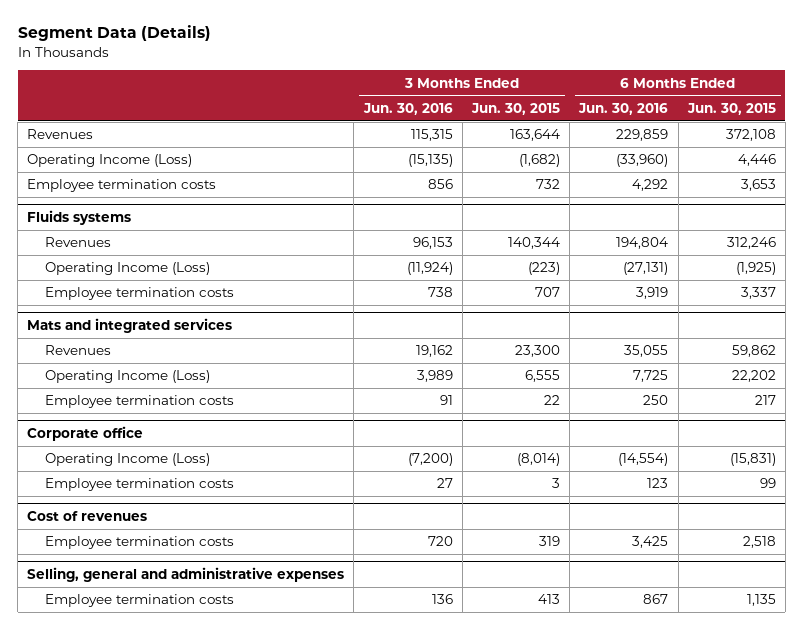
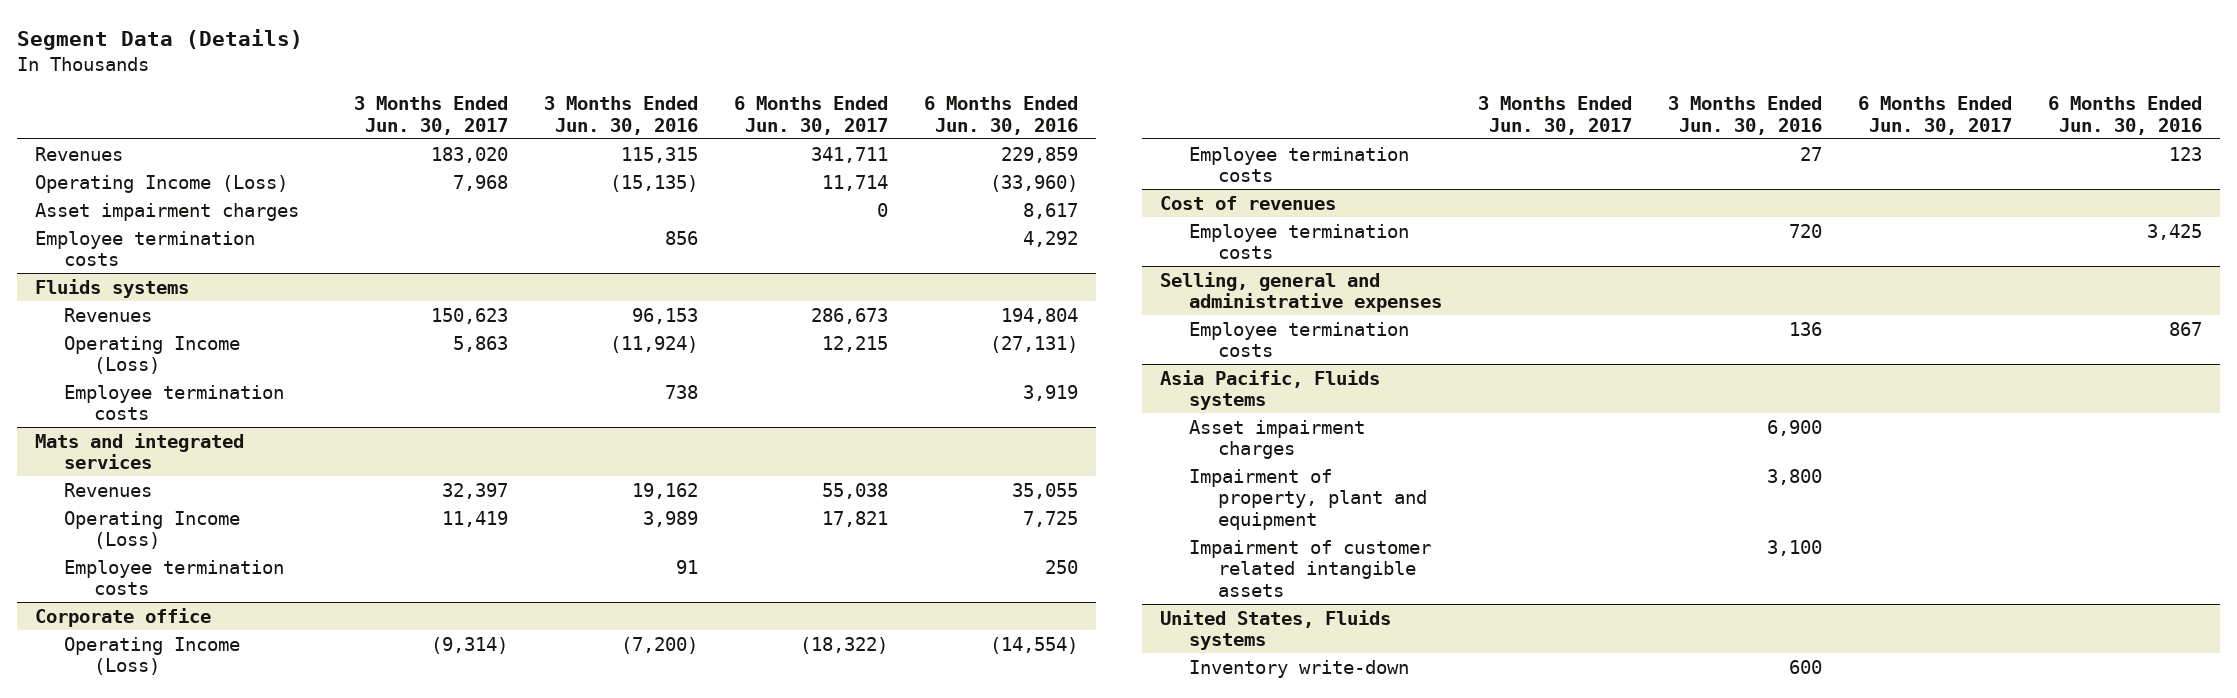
- | 3 Months Ended Jun. 30, 2016 | 3 Months Ended Jun. 30, 2015 | 6 Months Ended Jun. 30, 2016 | 6 Months Ended Jun. 30, 2015
+ | 3 Months Ended Jun. 30, 2017 | 3 Months Ended Jun. 30, 2016 | 6 Months Ended Jun. 30, 2017 | 6 Months Ended Jun. 30, 2016
+ Asset impairment charges | | | 0 | 8,617
+ Asia Pacific, Fluids systems
+ Asset impairment charges | | 6,900 | |
+ Impairment of property, plant and equipment | | 3,800 | |
+ Impairment of customer related intangible assets | | 3,100 | |
+ United States, Fluids systems
+ Inventory write-down | | 600 | |

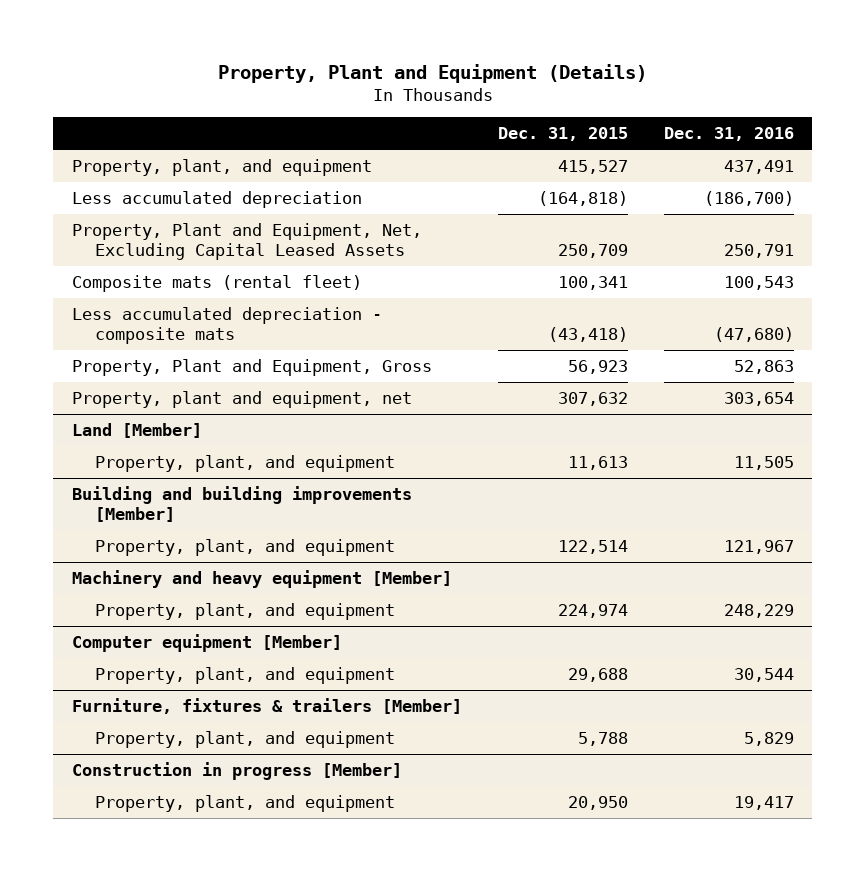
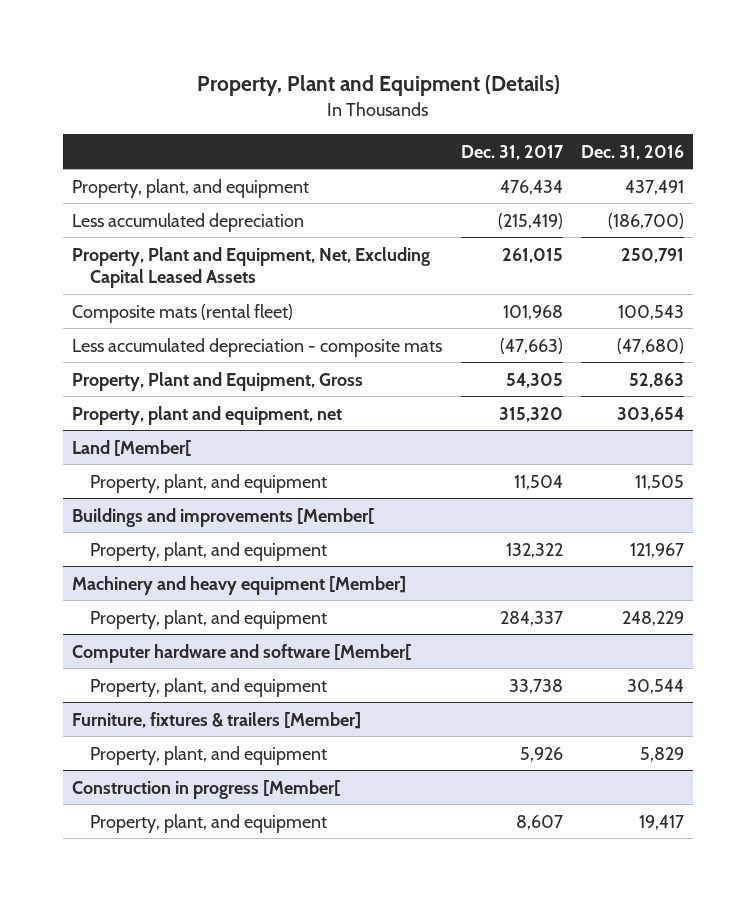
- | Dec. 31, 2015 | Dec. 31, 2016
+ | Dec. 31, 2017 | Dec. 31, 2016
- Land [Member]
+ Land [Member[
- Building and building improvements [Member]
+ Buildings and improvements [Member[
- Computer equipment [Member]
+ Computer hardware and software [Member[
- Construction in progress [Member]
+ Construction in progress [Member[

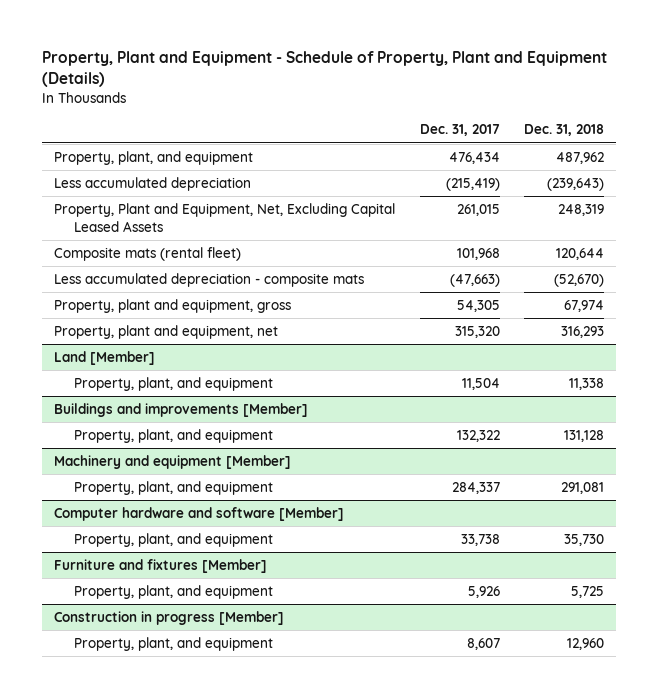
- Property, Plant and Equipment (Details)
+ Property, Plant and Equipment - Schedule of Property, Plant and Equipment (Details)
- | Dec. 31, 2017 | Dec. 31, 2016
+ | Dec. 31, 2017 | Dec. 31, 2018
- Property, Plant and Equipment, Gross | 54,305 | 52,863
+ Property, plant and equipment, gross | 54,305 | 67,974
- Land [Member[
+ Land [Member]
- Buildings and improvements [Member[
+ Buildings and improvements [Member]
- Machinery and heavy equipment [Member]
+ Machinery and equipment [Member]
- Computer hardware and software [Member[
+ Computer hardware and software [Member]
- Furniture, fixtures & trailers [Member]
+ Furniture and fixtures [Member]
- Construction in progress [Member[
+ Construction in progress [Member]

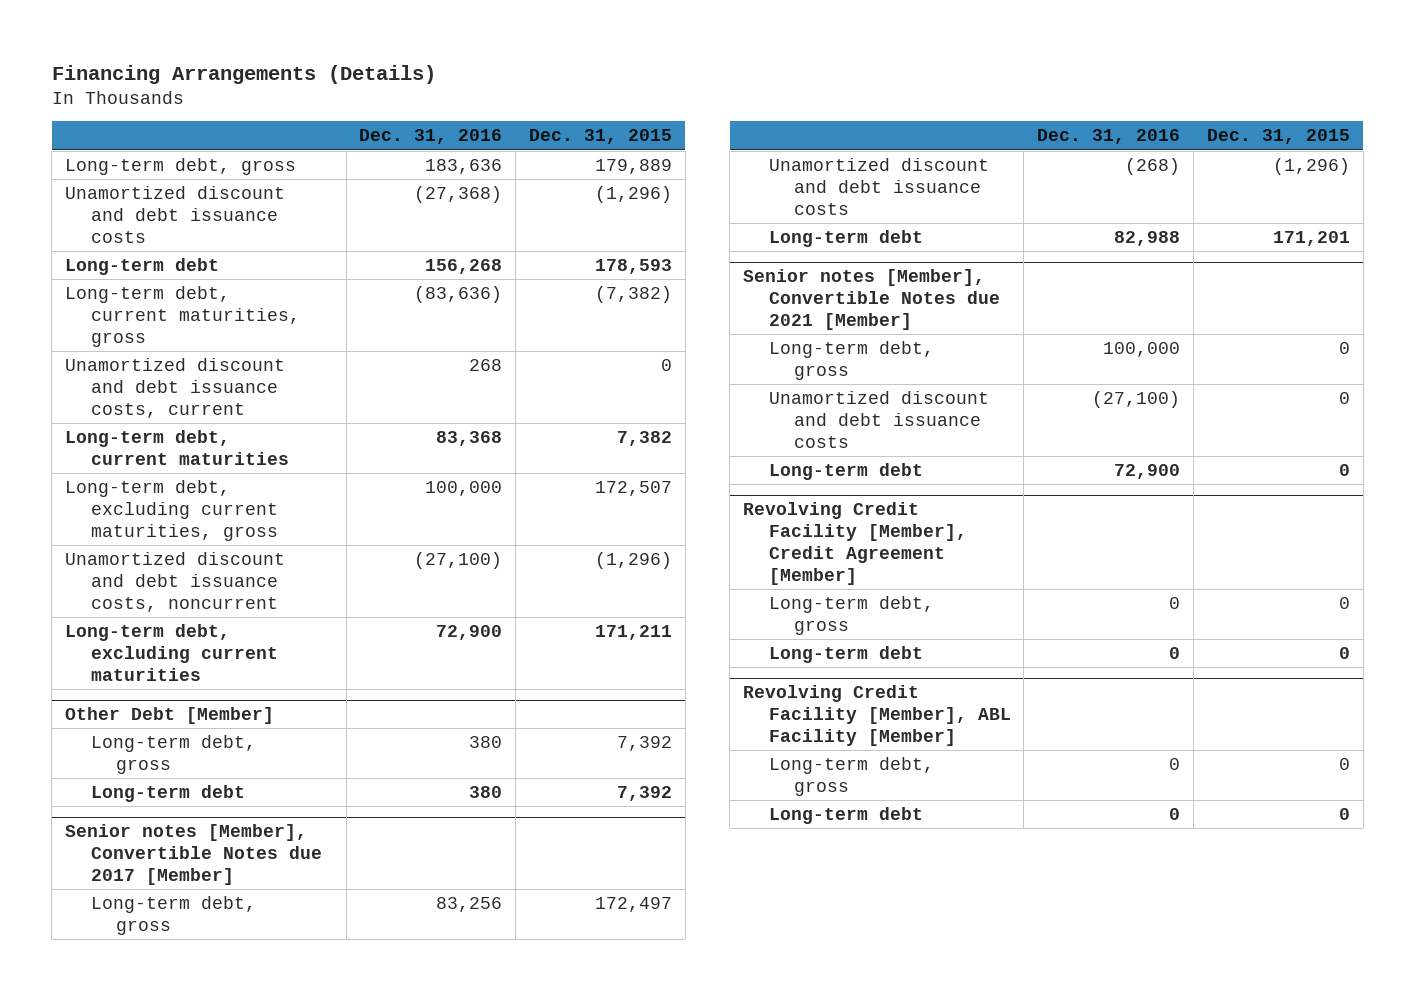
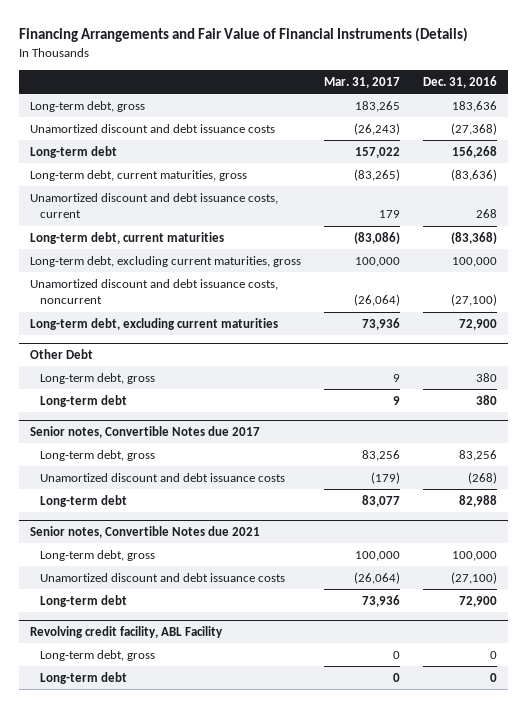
- Financing Arrangements (Details)
+ Financing Arrangements and Fair Value of Financial Instruments (Details)
- | Dec. 31, 2016 | Dec. 31, 2015
+ | Mar. 31, 2017 | Dec. 31, 2016
- Long-term debt, current maturities | 83,368 | 7,382
+ Long-term debt, current maturities | (83,086) | (83,368)
- Other Debt [Member]
+ Other Debt
- Senior notes [Member], Convertible Notes due 2017 [Member]
+ Senior notes, Convertible Notes due 2017
- Senior notes [Member], Convertible Notes due 2021 [Member]
+ Senior notes, Convertible Notes due 2021
- Revolving Credit Facility [Member], Credit Agreement [Member]
- Long-term debt, gross | 0 | 0
- Long-term debt | 0 | 0
- Revolving Credit Facility [Member], ABL Facility [Member]
+ Revolving credit facility, ABL Facility

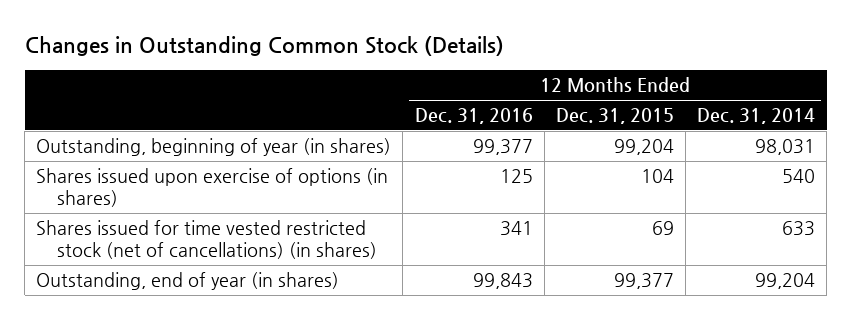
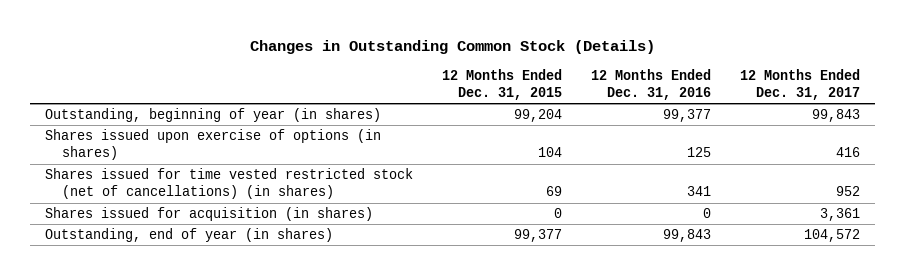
- | 12 Months Ended Dec. 31, 2016 | 12 Months Ended Dec. 31, 2015 | 12 Months Ended Dec. 31, 2014
+ | 12 Months Ended Dec. 31, 2015 | 12 Months Ended Dec. 31, 2016 | 12 Months Ended Dec. 31, 2017
+ Shares issued for acquisition (in shares) | 0 | 0 | 3,361

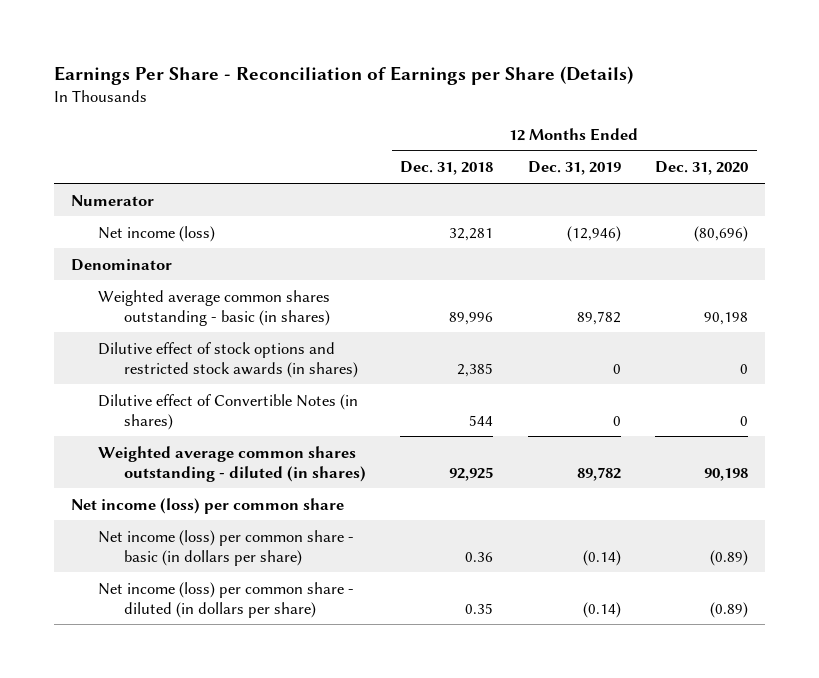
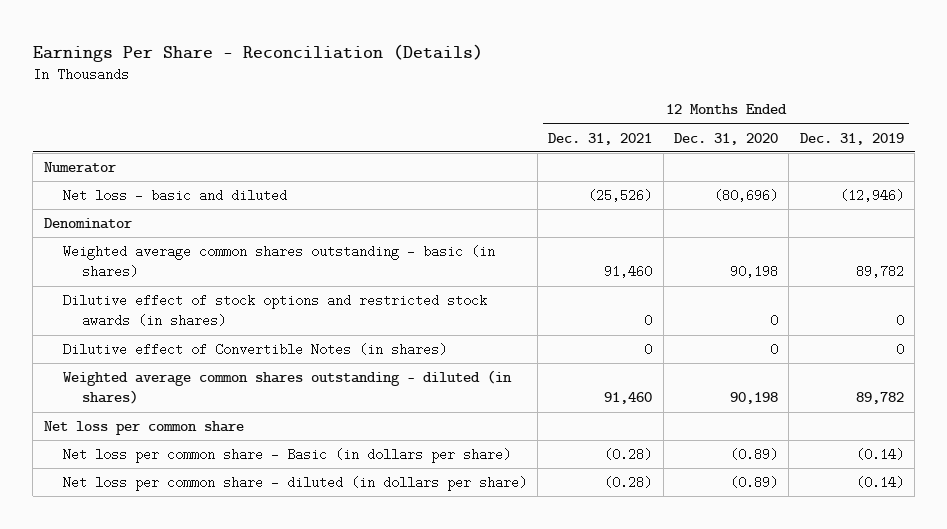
- Earnings Per Share - Reconciliation of Earnings per Share (Details)
+ Earnings Per Share - Reconciliation (Details)
- | 12 Months Ended Dec. 31, 2018 | 12 Months Ended Dec. 31, 2019 | 12 Months Ended Dec. 31, 2020
+ | 12 Months Ended Dec. 31, 2021 | 12 Months Ended Dec. 31, 2020 | 12 Months Ended Dec. 31, 2019
- Net income (loss) | 32,281 | (12,946) | (80,696)
+ Net loss - basic and diluted | (25,526) | (80,696) | (12,946)
- Net income (loss) per common share
- Net income (loss) per common share - basic (in dollars per share) | 0.36 | (0.14) | (0.89)
- Net income (loss) per common share - diluted (in dollars per share) | 0.35 | (0.14) | (0.89)
+ Net loss per common share
+ Net loss per common share - Basic (in dollars per share) | (0.28) | (0.89) | (0.14)
+ Net loss per common share - diluted (in dollars per share) | (0.28) | (0.89) | (0.14)

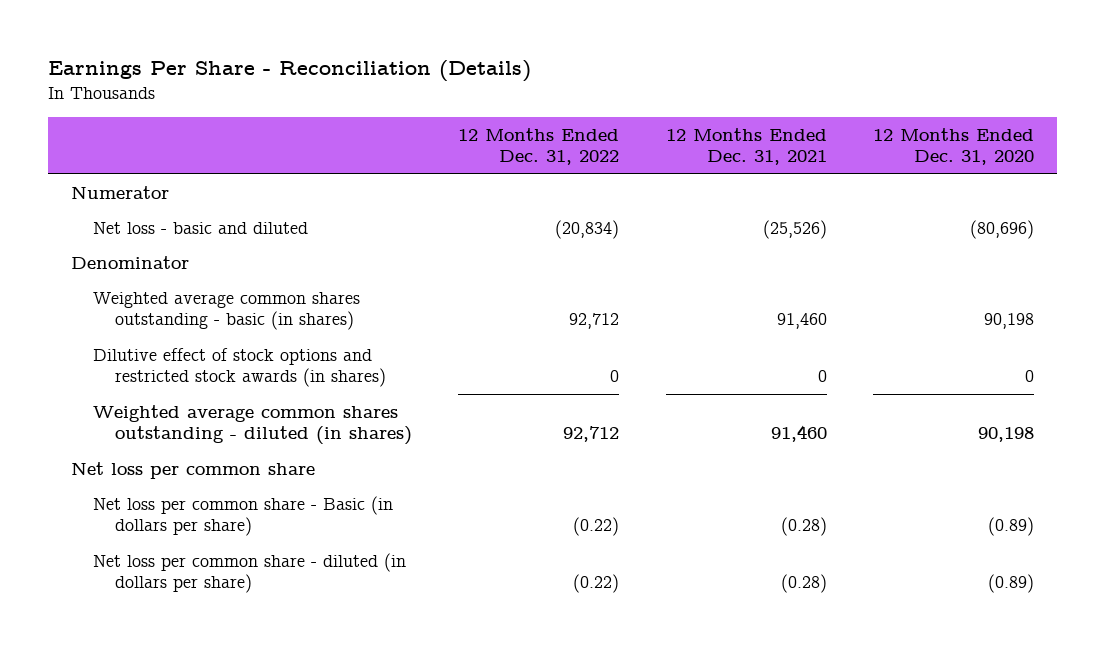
- | 12 Months Ended Dec. 31, 2021 | 12 Months Ended Dec. 31, 2020 | 12 Months Ended Dec. 31, 2019
+ | 12 Months Ended Dec. 31, 2022 | 12 Months Ended Dec. 31, 2021 | 12 Months Ended Dec. 31, 2020
- Dilutive effect of Convertible Notes (in shares) | 0 | 0 | 0

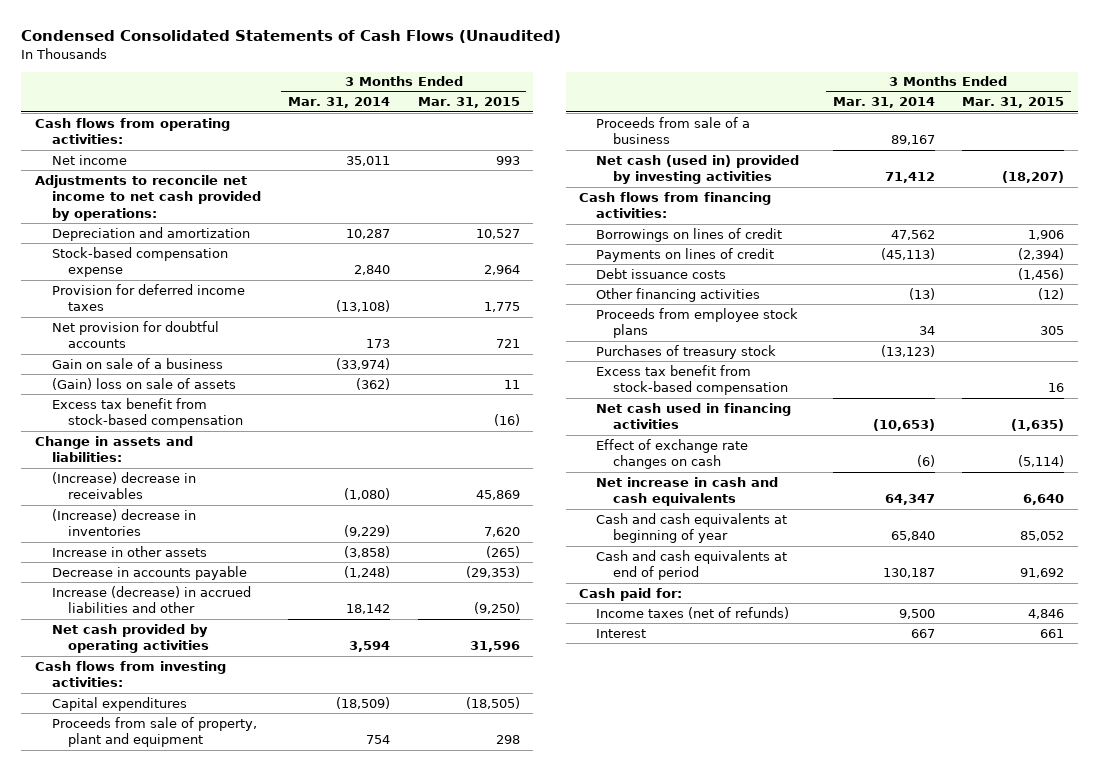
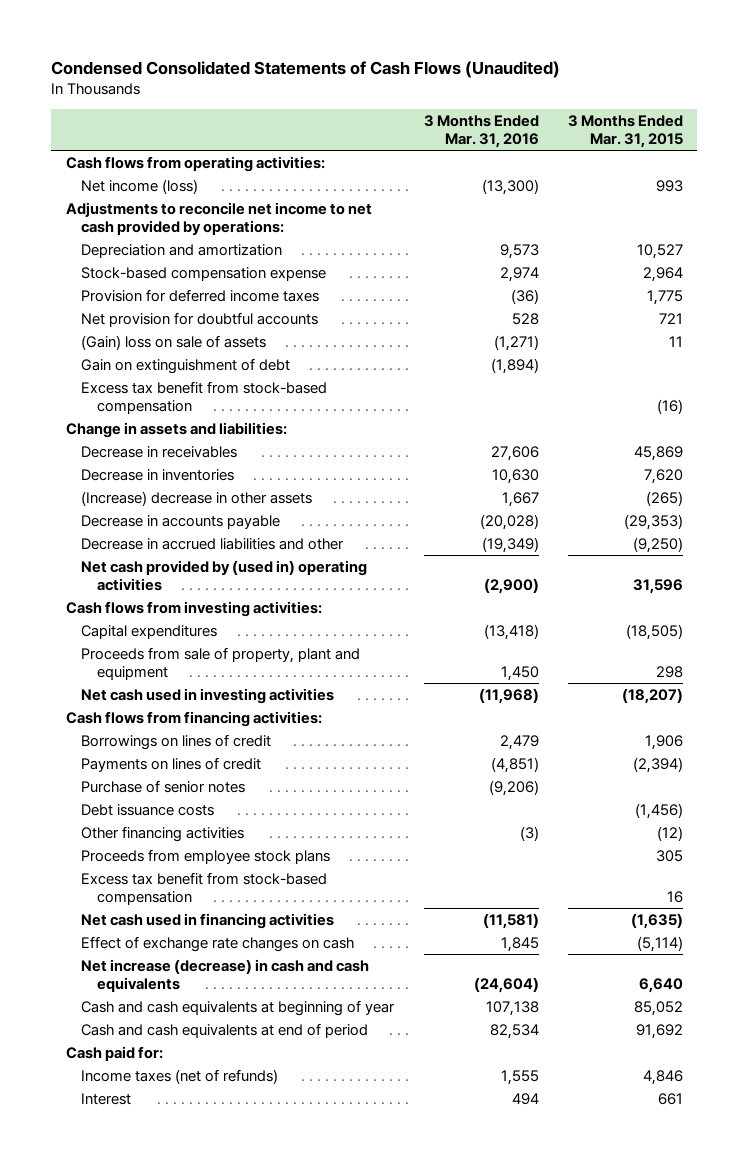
- | 3 Months Ended Mar. 31, 2014 | 3 Months Ended Mar. 31, 2015
+ | 3 Months Ended Mar. 31, 2016 | 3 Months Ended Mar. 31, 2015
- Net income | 35,011 | 993
+ Net income (loss) | (13,300) | 993
- Gain on sale of a business | (33,974) |
+ Gain on extinguishment of debt | (1,894) |
- (Increase) decrease in receivables | (1,080) | 45,869
- (Increase) decrease in inventories | (9,229) | 7,620
- Increase in other assets | (3,858) | (265)
+ Decrease in receivables | 27,606 | 45,869
+ Decrease in inventories | 10,630 | 7,620
+ (Increase) decrease in other assets | 1,667 | (265)
- Increase (decrease) in accrued liabilities and other | 18,142 | (9,250)
- Net cash provided by operating activities | 3,594 | 31,596
+ Decrease in accrued liabilities and other | (19,349) | (9,250)
+ Net cash provided by (used in) operating activities | (2,900) | 31,596
- Proceeds from sale of a business | 89,167 |
- Net cash (used in) provided by investing activities | 71,412 | (18,207)
+ Net cash used in investing activities | (11,968) | (18,207)
+ Purchase of senior notes | (9,206) |
- Purchases of treasury stock | (13,123) |
- Net increase in cash and cash equivalents | 64,347 | 6,640
+ Net increase (decrease) in cash and cash equivalents | (24,604) | 6,640

